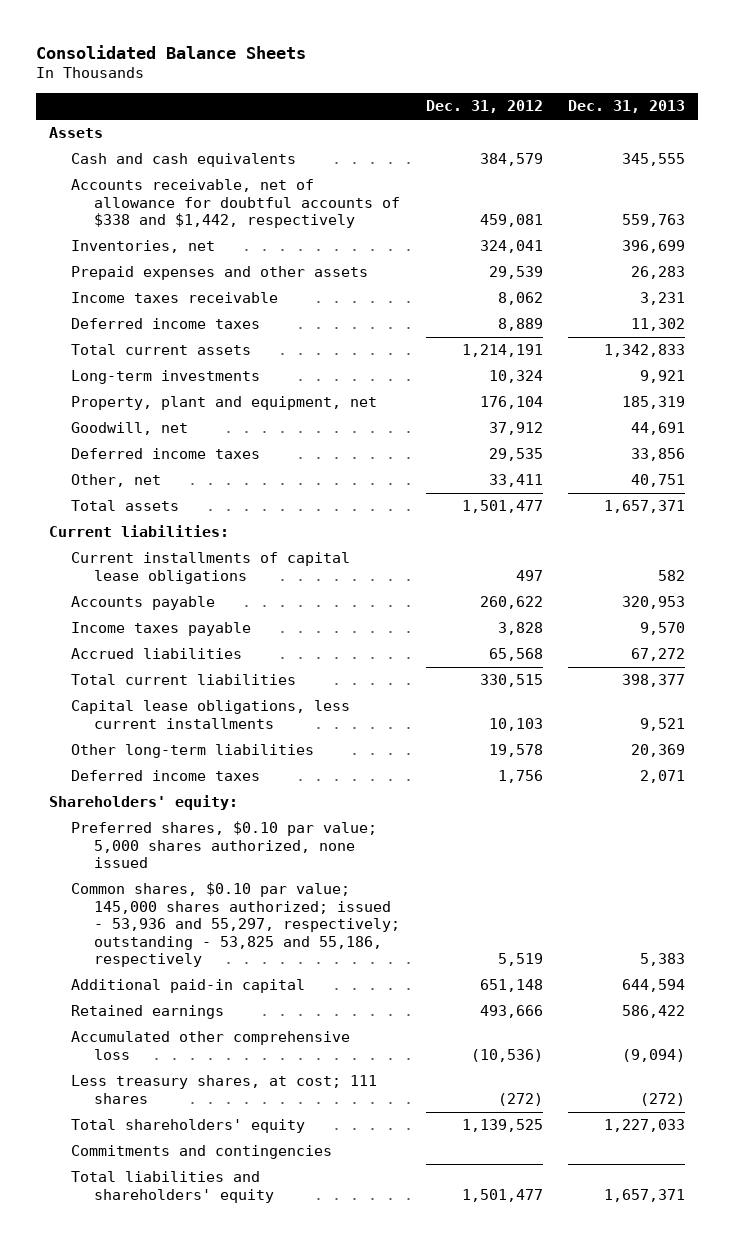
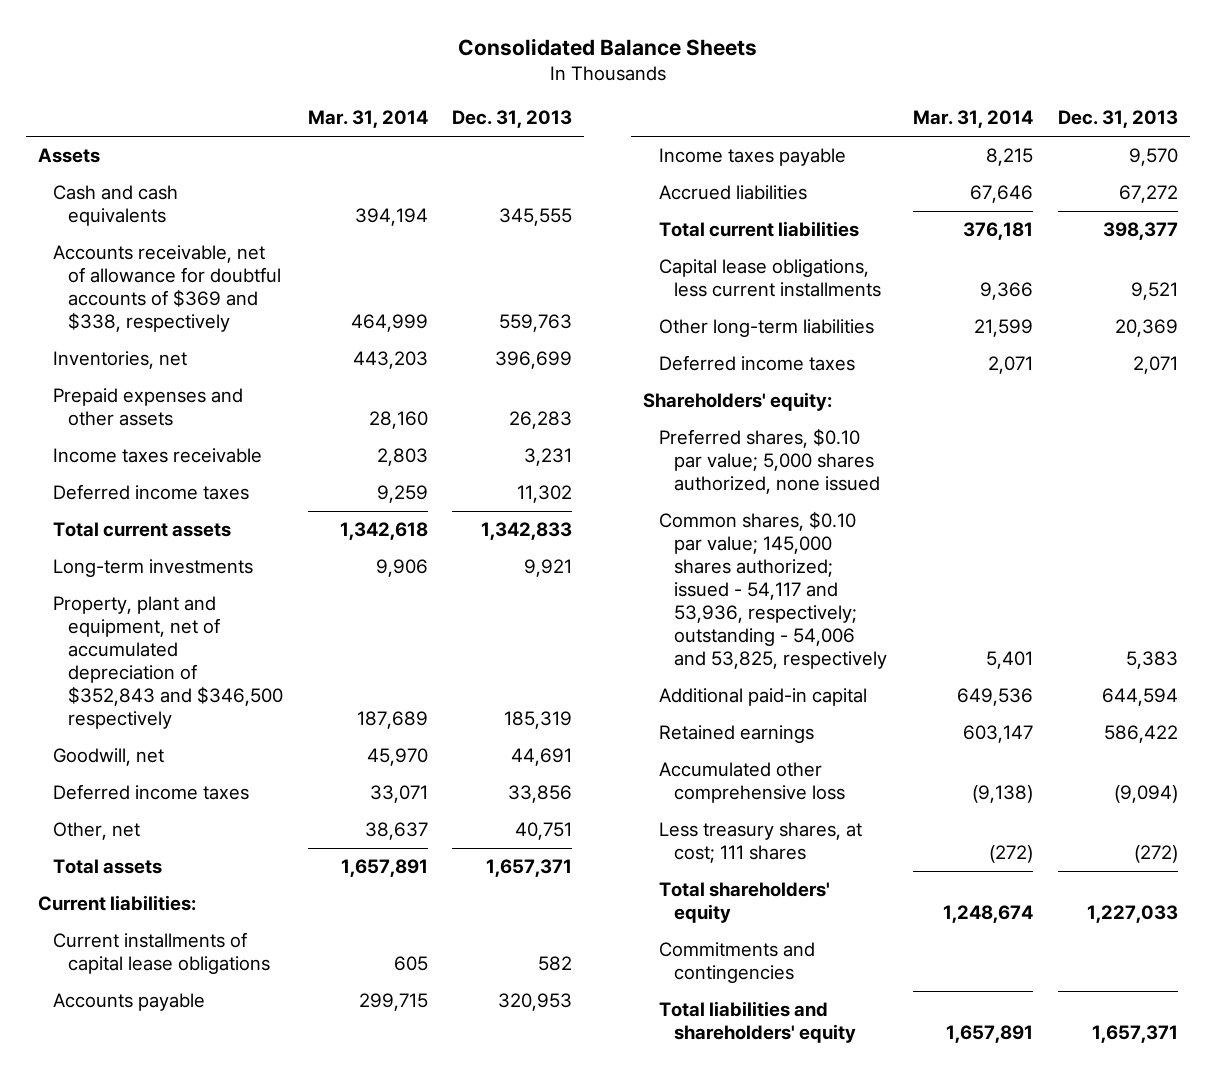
- | Dec. 31, 2012 | Dec. 31, 2013
+ | Mar. 31, 2014 | Dec. 31, 2013
- Accounts receivable, net of allowance for doubtful accounts of $338 and $1,442, respectively | 459,081 | 559,763
+ Accounts receivable, net of allowance for doubtful accounts of $369 and $338, respectively | 464,999 | 559,763
- Property, plant and equipment, net | 176,104 | 185,319
+ Property, plant and equipment, net of accumulated depreciation of $352,843 and $346,500 respectively | 187,689 | 185,319
- Common shares, $0.10 par value; 145,000 shares authorized; issued - 53,936 and 55,297, respectively; outstanding - 53,825 and 55,186, respectively | 5,519 | 5,383
+ Common shares, $0.10 par value; 145,000 shares authorized; issued - 54,117 and 53,936, respectively; outstanding - 54,006 and 53,825, respectively | 5,401 | 5,383

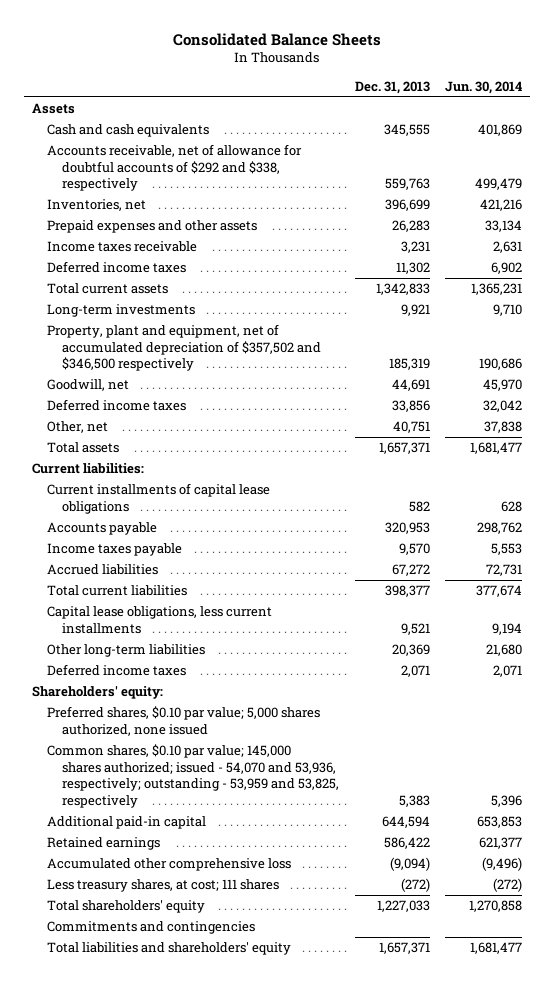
- | Mar. 31, 2014 | Dec. 31, 2013
+ | Dec. 31, 2013 | Jun. 30, 2014
- Accounts receivable, net of allowance for doubtful accounts of $369 and $338, respectively | 464,999 | 559,763
+ Accounts receivable, net of allowance for doubtful accounts of $292 and $338, respectively | 559,763 | 499,479
- Property, plant and equipment, net of accumulated depreciation of $352,843 and $346,500 respectively | 187,689 | 185,319
+ Property, plant and equipment, net of accumulated depreciation of $357,502 and $346,500 respectively | 185,319 | 190,686
- Common shares, $0.10 par value; 145,000 shares authorized; issued - 54,117 and 53,936, respectively; outstanding - 54,006 and 53,825, respectively | 5,401 | 5,383
+ Common shares, $0.10 par value; 145,000 shares authorized; issued - 54,070 and 53,936, respectively; outstanding - 53,959 and 53,825, respectively | 5,383 | 5,396

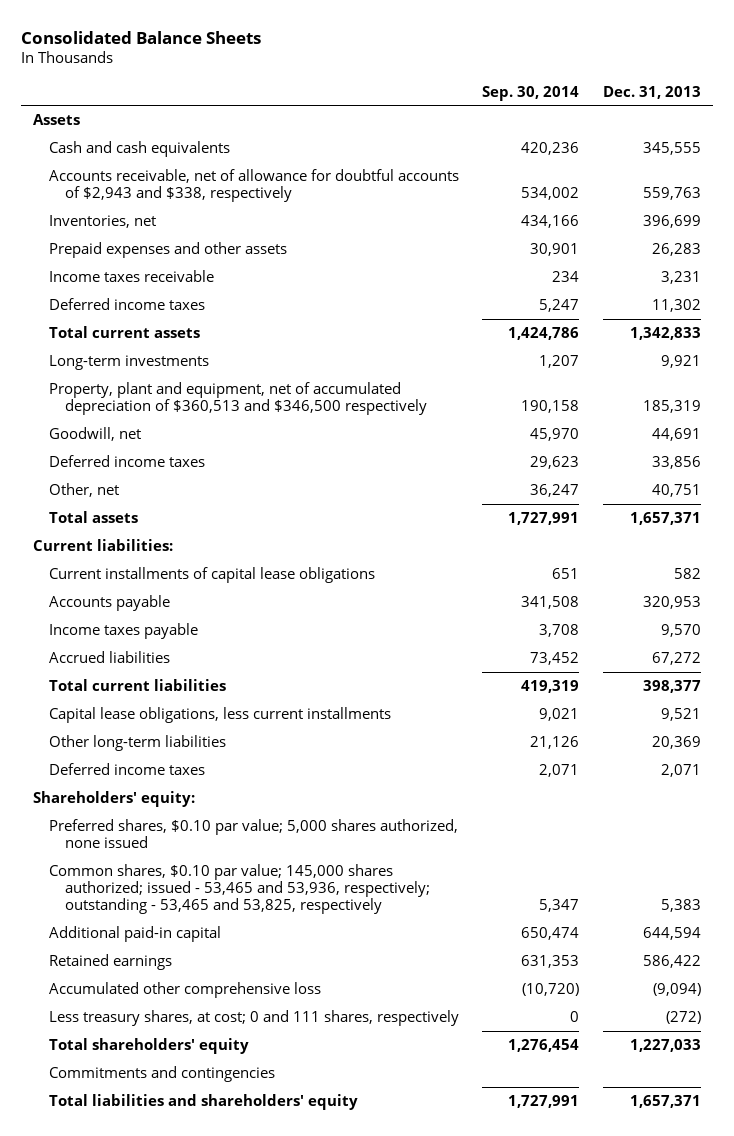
- | Dec. 31, 2013 | Jun. 30, 2014
+ | Sep. 30, 2014 | Dec. 31, 2013
- Accounts receivable, net of allowance for doubtful accounts of $292 and $338, respectively | 559,763 | 499,479
+ Accounts receivable, net of allowance for doubtful accounts of $2,943 and $338, respectively | 534,002 | 559,763
- Property, plant and equipment, net of accumulated depreciation of $357,502 and $346,500 respectively | 185,319 | 190,686
+ Property, plant and equipment, net of accumulated depreciation of $360,513 and $346,500 respectively | 190,158 | 185,319
- Common shares, $0.10 par value; 145,000 shares authorized; issued - 54,070 and 53,936, respectively; outstanding - 53,959 and 53,825, respectively | 5,383 | 5,396
+ Common shares, $0.10 par value; 145,000 shares authorized; issued - 53,465 and 53,936, respectively; outstanding - 53,465 and 53,825, respectively | 5,347 | 5,383
- Less treasury shares, at cost; 111 shares | (272) | (272)
+ Less treasury shares, at cost; 0 and 111 shares, respectively | 0 | (272)

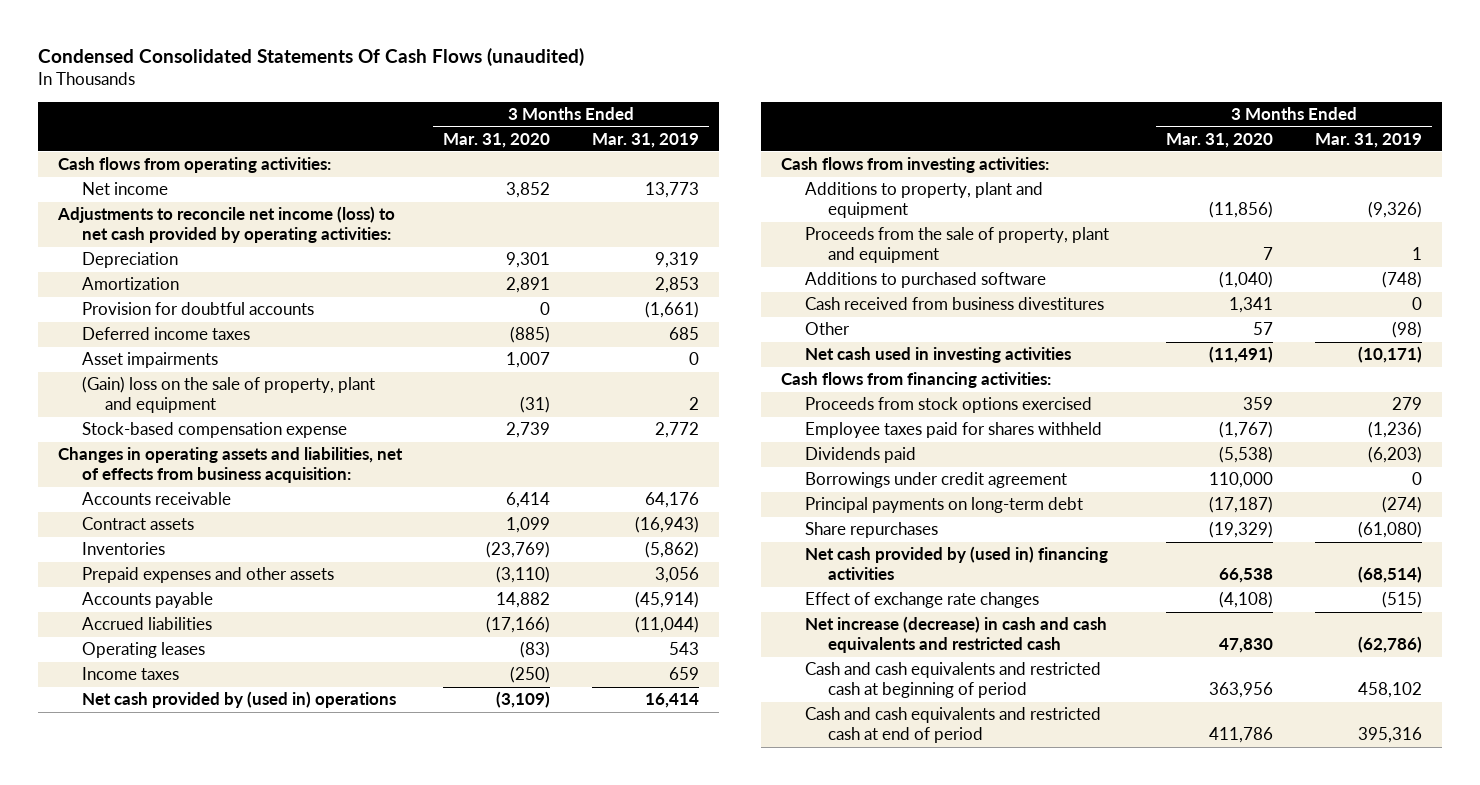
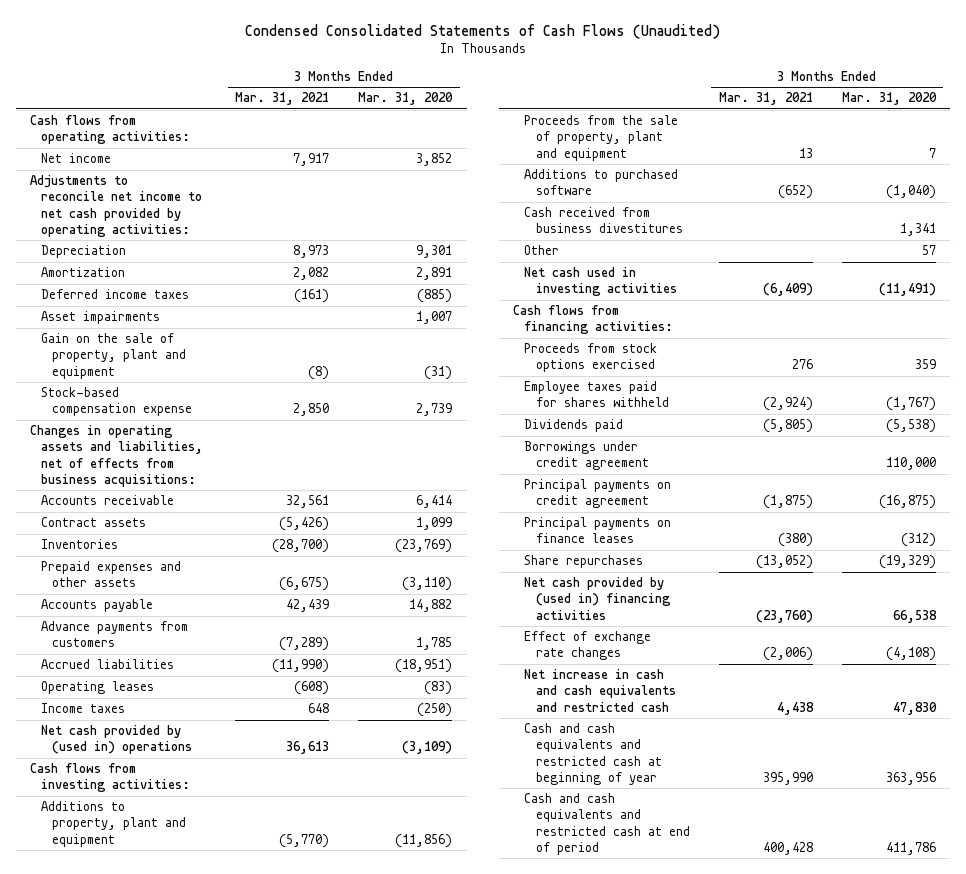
- Condensed Consolidated Statements Of Cash Flows (unaudited)
+ Condensed Consolidated Statements of Cash Flows (Unaudited)
- | 3 Months Ended Mar. 31, 2020 | 3 Months Ended Mar. 31, 2019
+ | 3 Months Ended Mar. 31, 2021 | 3 Months Ended Mar. 31, 2020
- Adjustments to reconcile net income (loss) to net cash provided by operating activities:
+ Adjustments to reconcile net income to net cash provided by operating activities:
- Provision for doubtful accounts | 0 | (1,661)
- (Gain) loss on the sale of property, plant and equipment | (31) | 2
+ Gain on the sale of property, plant and equipment | (8) | (31)
- Changes in operating assets and liabilities, net of effects from business acquisition:
+ Changes in operating assets and liabilities, net of effects from business acquisitions:
- Accrued liabilities | (17,166) | (11,044)
+ Advance payments from customers | (7,289) | 1,785
+ Accrued liabilities | (11,990) | (18,951)
- Principal payments on long-term debt | (17,187) | (274)
+ Principal payments on credit agreement | (1,875) | (16,875)
+ Principal payments on finance leases | (380) | (312)
- Net increase (decrease) in cash and cash equivalents and restricted cash | 47,830 | (62,786)
- Cash and cash equivalents and restricted cash at beginning of period | 363,956 | 458,102
+ Net increase in cash and cash equivalents and restricted cash | 4,438 | 47,830
+ Cash and cash equivalents and restricted cash at beginning of year | 395,990 | 363,956

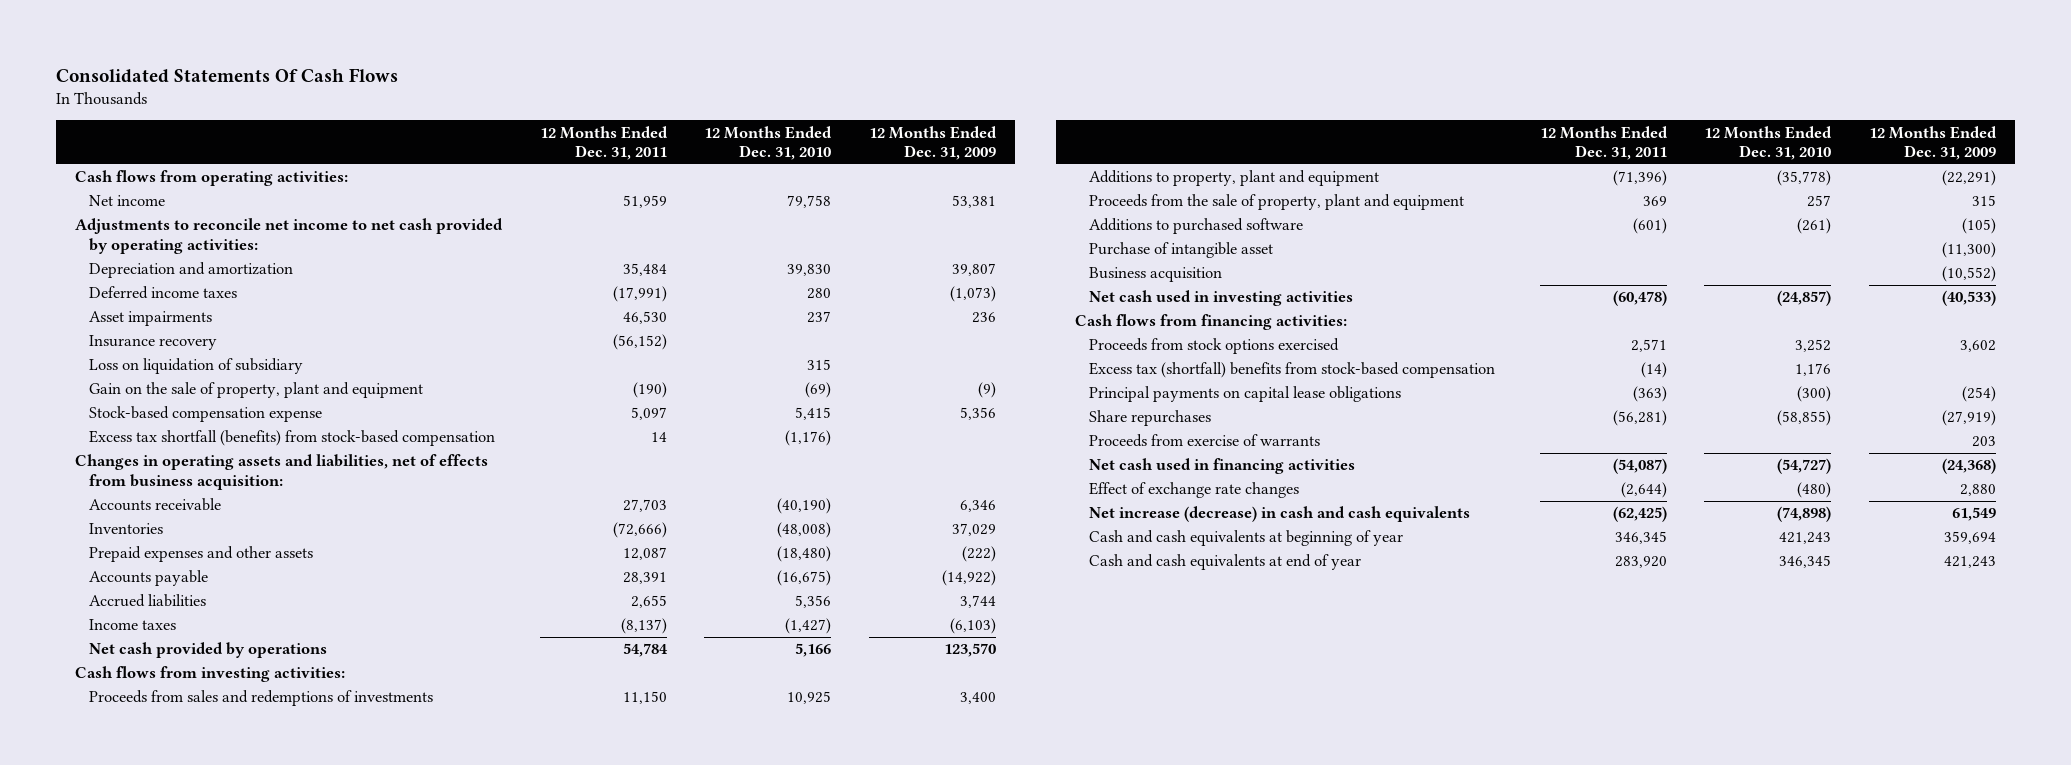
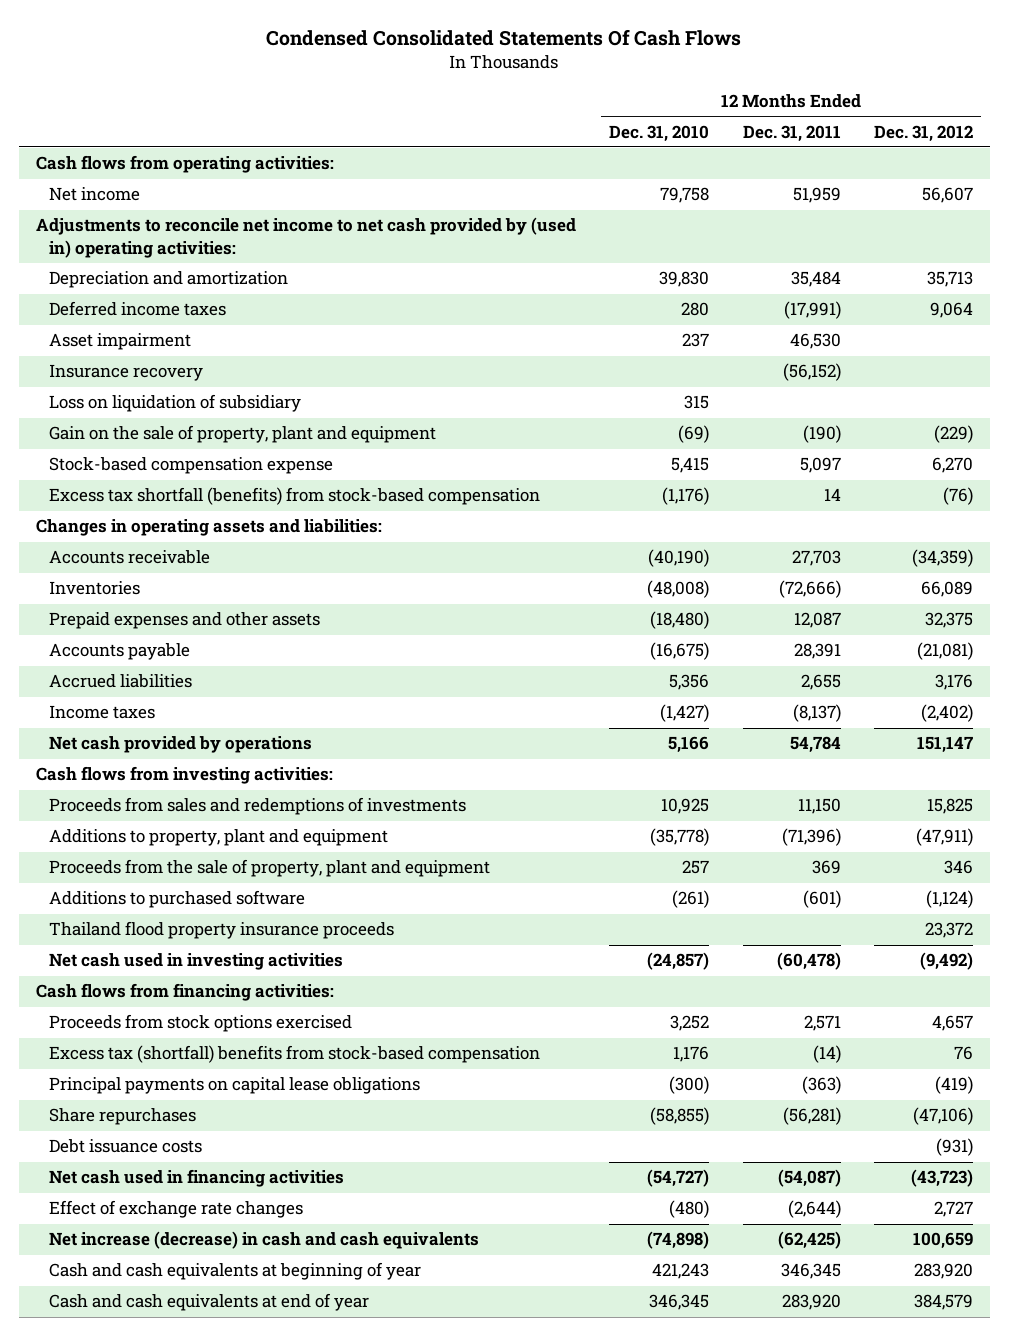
- Consolidated Statements Of Cash Flows
+ Condensed Consolidated Statements Of Cash Flows
- | 12 Months Ended Dec. 31, 2011 | 12 Months Ended Dec. 31, 2010 | 12 Months Ended Dec. 31, 2009
+ | 12 Months Ended Dec. 31, 2010 | 12 Months Ended Dec. 31, 2011 | 12 Months Ended Dec. 31, 2012
- Adjustments to reconcile net income to net cash provided by operating activities:
+ Adjustments to reconcile net income to net cash provided by (used in) operating activities:
- Asset impairments | 46,530 | 237 | 236
+ Asset impairment | 237 | 46,530 |
- Changes in operating assets and liabilities, net of effects from business acquisition:
+ Changes in operating assets and liabilities:
- Purchase of intangible asset | | | (11,300)
- Business acquisition | | | (10,552)
+ Thailand flood property insurance proceeds | | | 23,372
- Proceeds from exercise of warrants | | | 203
+ Debt issuance costs | | | (931)

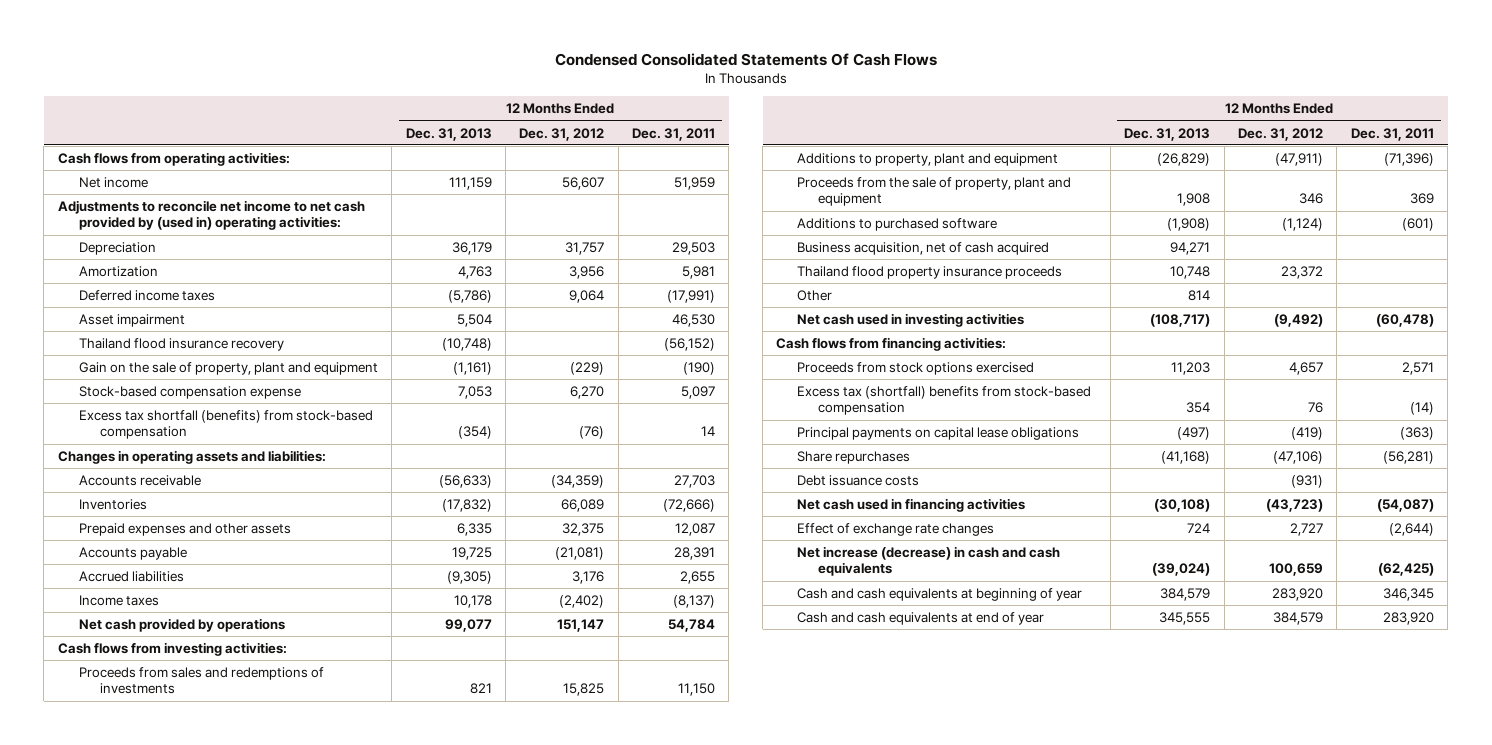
- | 12 Months Ended Dec. 31, 2010 | 12 Months Ended Dec. 31, 2011 | 12 Months Ended Dec. 31, 2012
+ | 12 Months Ended Dec. 31, 2013 | 12 Months Ended Dec. 31, 2012 | 12 Months Ended Dec. 31, 2011
- Depreciation and amortization | 39,830 | 35,484 | 35,713
+ Depreciation | 36,179 | 31,757 | 29,503
+ Amortization | 4,763 | 3,956 | 5,981
- Insurance recovery | | (56,152) |
- Loss on liquidation of subsidiary | 315 | |
+ Thailand flood insurance recovery | (10,748) | | (56,152)
+ Business acquisition, net of cash acquired | 94,271 | |
+ Other | 814 | |

